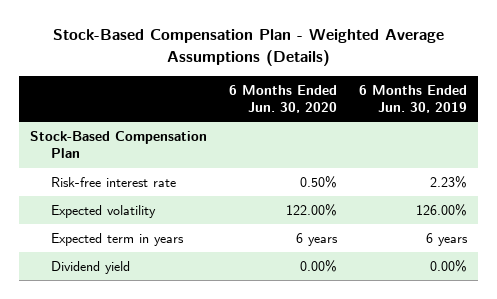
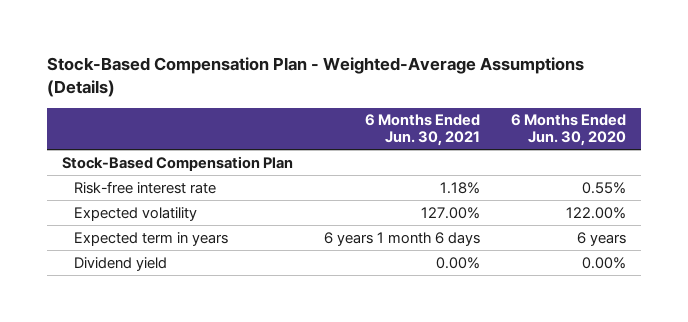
- Stock-Based Compensation Plan - Weighted Average Assumptions (Details)
+ Stock-Based Compensation Plan - Weighted-Average Assumptions (Details)
- | 6 Months Ended Jun. 30, 2020 | 6 Months Ended Jun. 30, 2019
+ | 6 Months Ended Jun. 30, 2021 | 6 Months Ended Jun. 30, 2020
- Risk-free interest rate | 0.50% | 2.23%
+ Risk-free interest rate | 1.18% | 0.55%

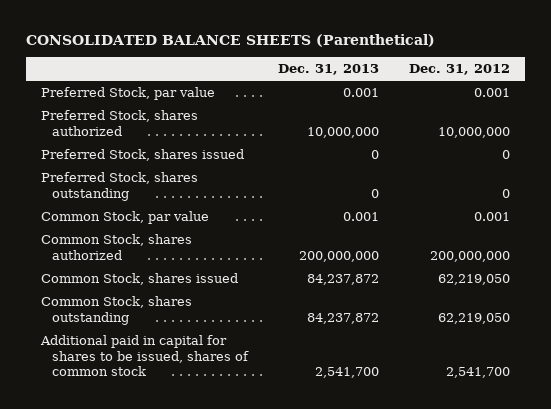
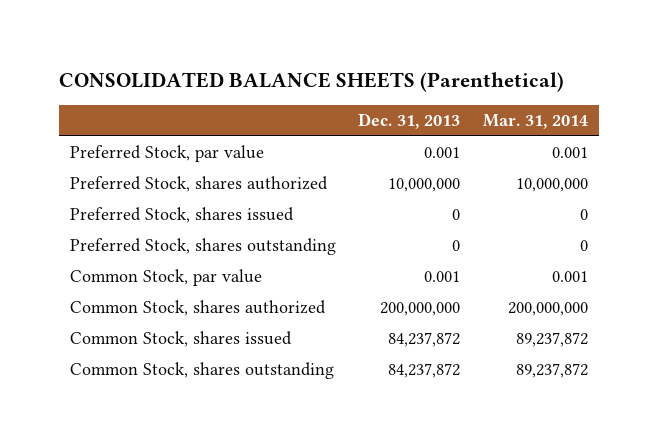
- | Dec. 31, 2013 | Dec. 31, 2012
+ | Dec. 31, 2013 | Mar. 31, 2014
- Additional paid in capital for shares to be issued, shares of common stock | 2,541,700 | 2,541,700

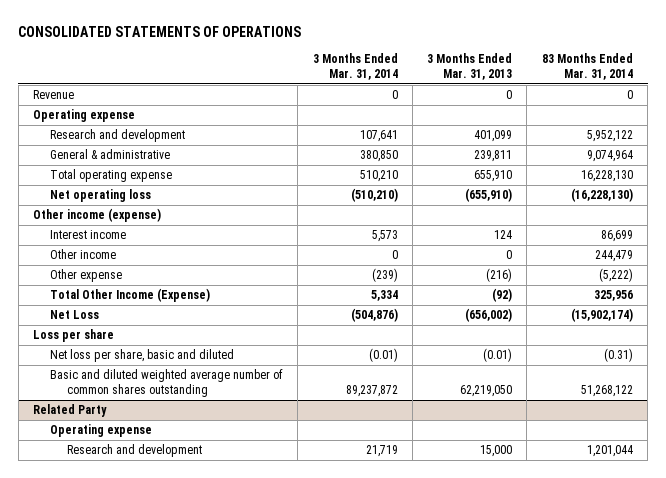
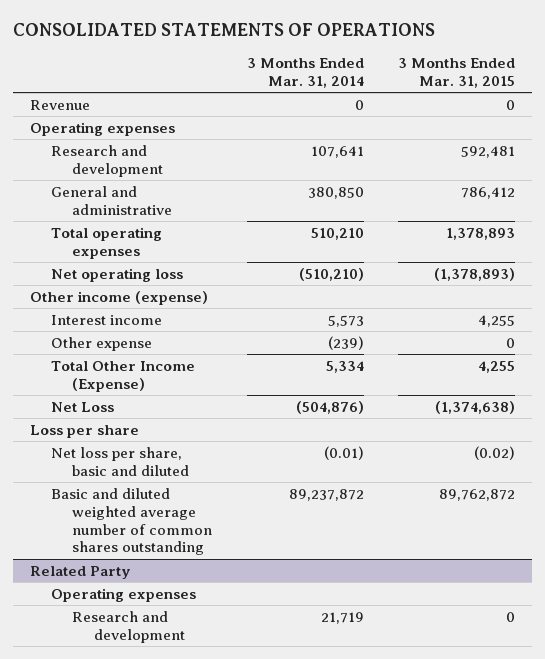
- | 3 Months Ended Mar. 31, 2014 | 3 Months Ended Mar. 31, 2013 | 83 Months Ended Mar. 31, 2014
+ | 3 Months Ended Mar. 31, 2014 | 3 Months Ended Mar. 31, 2015
- Operating expense
+ Operating expenses
- General & administrative | 380,850 | 239,811 | 9,074,964
- Total operating expense | 510,210 | 655,910 | 16,228,130
+ General and administrative | 380,850 | 786,412
+ Total operating expenses | 510,210 | 1,378,893
- Other income | 0 | 0 | 244,479
@ Related Party
- Operating expense
+ Operating expenses

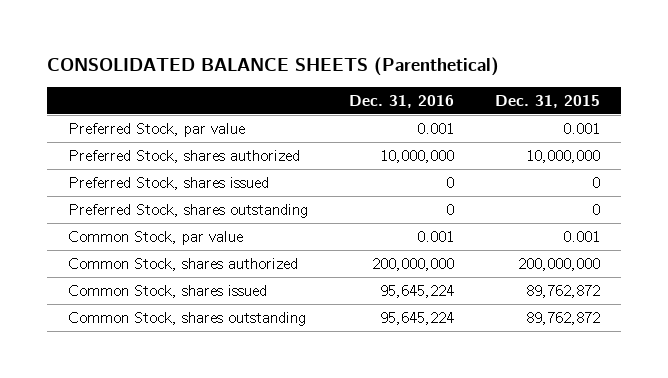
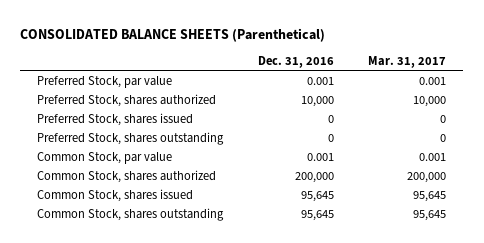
- | Dec. 31, 2016 | Dec. 31, 2015
+ | Dec. 31, 2016 | Mar. 31, 2017
- Preferred Stock, shares authorized | 10,000,000 | 10,000,000
+ Preferred Stock, shares authorized | 10,000 | 10,000
- Common Stock, shares authorized | 200,000,000 | 200,000,000
- Common Stock, shares issued | 95,645,224 | 89,762,872
- Common Stock, shares outstanding | 95,645,224 | 89,762,872
+ Common Stock, shares authorized | 200,000 | 200,000
+ Common Stock, shares issued | 95,645 | 95,645
+ Common Stock, shares outstanding | 95,645 | 95,645

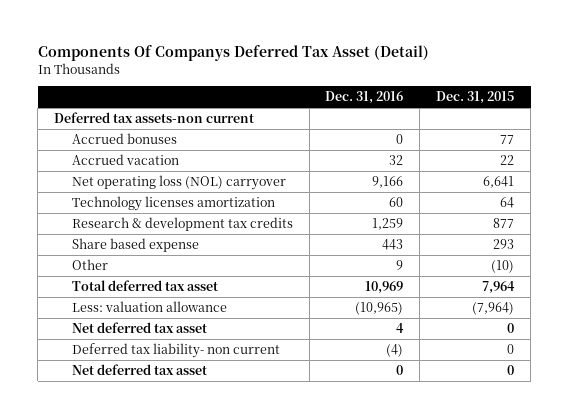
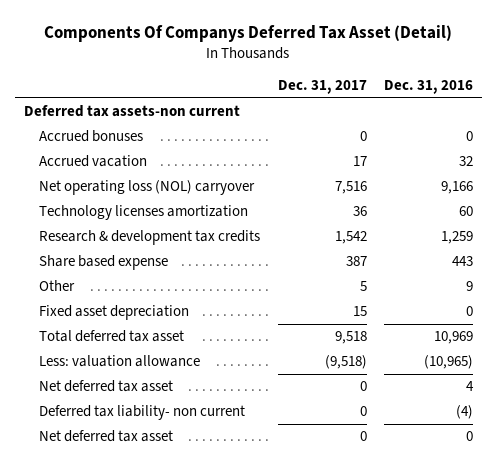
- | Dec. 31, 2016 | Dec. 31, 2015
+ | Dec. 31, 2017 | Dec. 31, 2016
+ Fixed asset depreciation | 15 | 0

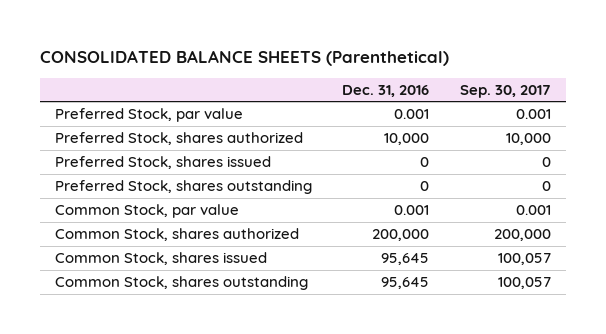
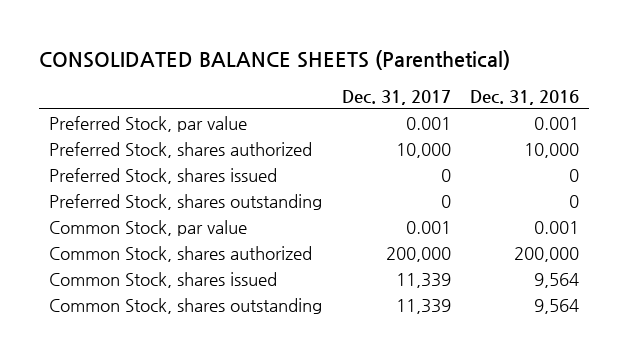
- | Dec. 31, 2016 | Sep. 30, 2017
+ | Dec. 31, 2017 | Dec. 31, 2016
- Common Stock, shares issued | 95,645 | 100,057
- Common Stock, shares outstanding | 95,645 | 100,057
+ Common Stock, shares issued | 11,339 | 9,564
+ Common Stock, shares outstanding | 11,339 | 9,564

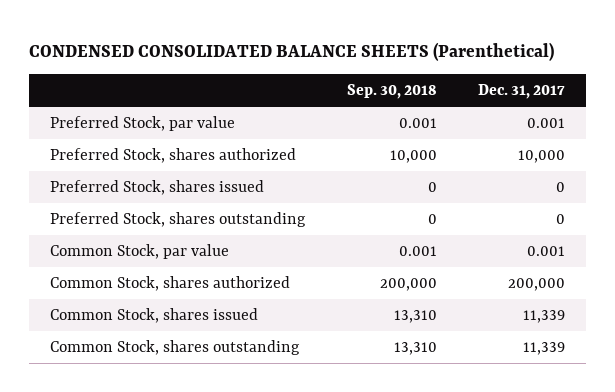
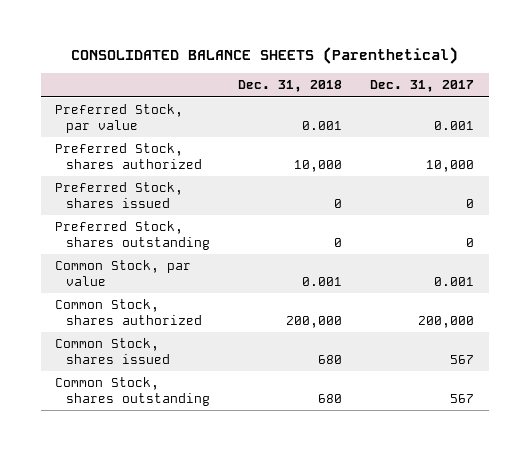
- CONDENSED CONSOLIDATED BALANCE SHEETS (Parenthetical)
+ CONSOLIDATED BALANCE SHEETS (Parenthetical)
- | Sep. 30, 2018 | Dec. 31, 2017
+ | Dec. 31, 2018 | Dec. 31, 2017
- Common Stock, shares issued | 13,310 | 11,339
- Common Stock, shares outstanding | 13,310 | 11,339
+ Common Stock, shares issued | 680 | 567
+ Common Stock, shares outstanding | 680 | 567

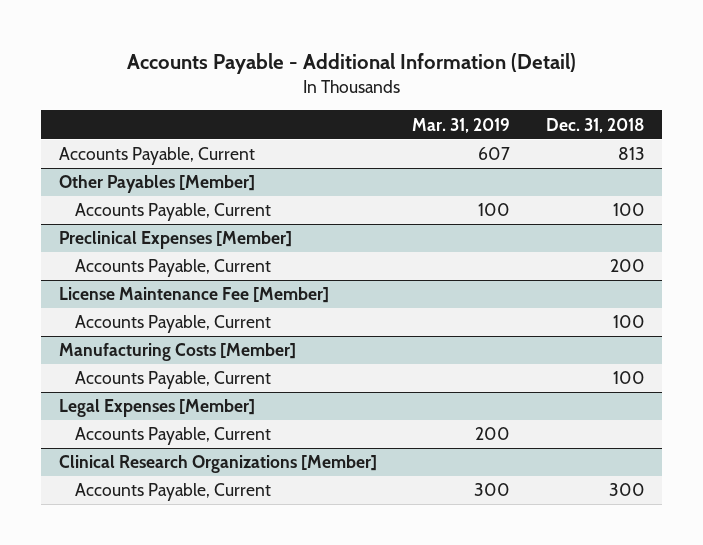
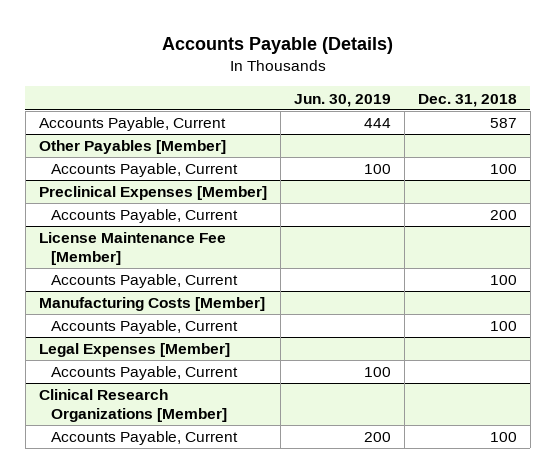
- Accounts Payable - Additional Information (Detail)
+ Accounts Payable (Details)
- | Mar. 31, 2019 | Dec. 31, 2018
+ | Jun. 30, 2019 | Dec. 31, 2018
- Accounts Payable, Current | 607 | 813
+ Accounts Payable, Current | 444 | 587
@ Clinical Research Organizations [Member]
- Accounts Payable, Current | 300 | 300
+ Accounts Payable, Current | 200 | 100

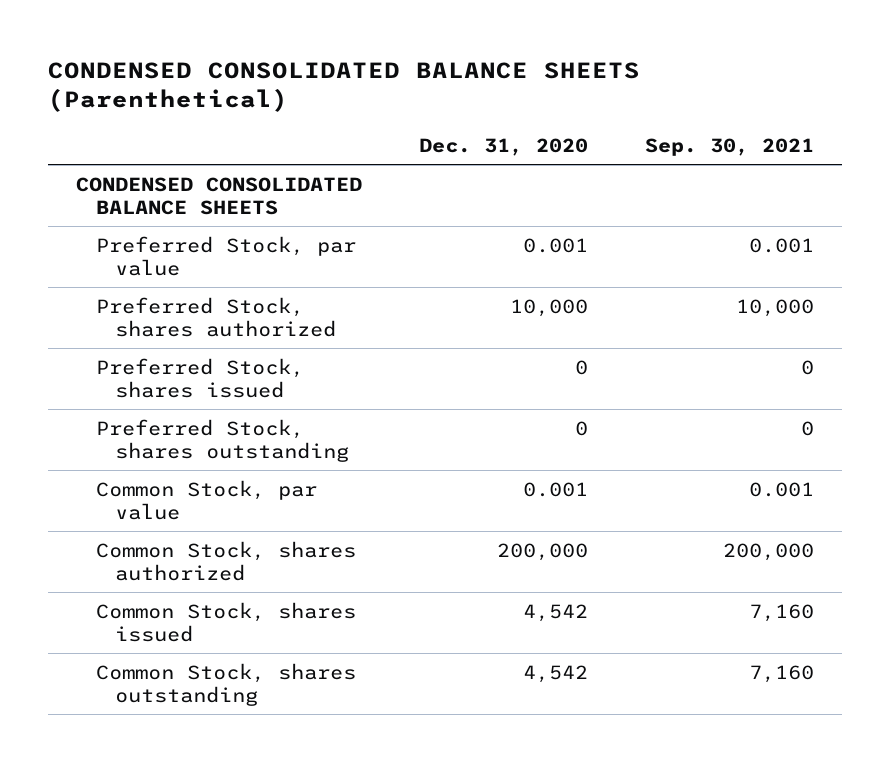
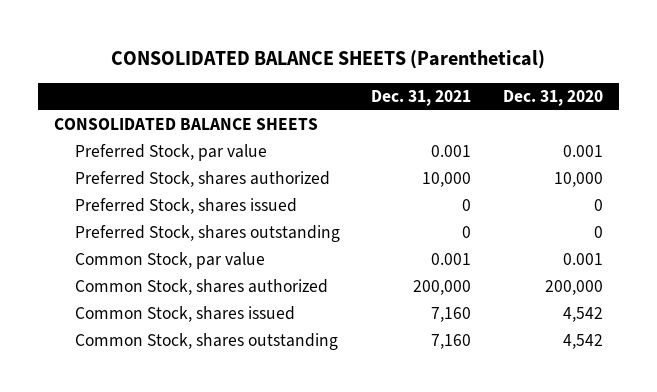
- CONDENSED CONSOLIDATED BALANCE SHEETS (Parenthetical)
+ CONSOLIDATED BALANCE SHEETS (Parenthetical)
- | Dec. 31, 2020 | Sep. 30, 2021
+ | Dec. 31, 2021 | Dec. 31, 2020
- CONDENSED CONSOLIDATED BALANCE SHEETS
+ CONSOLIDATED BALANCE SHEETS

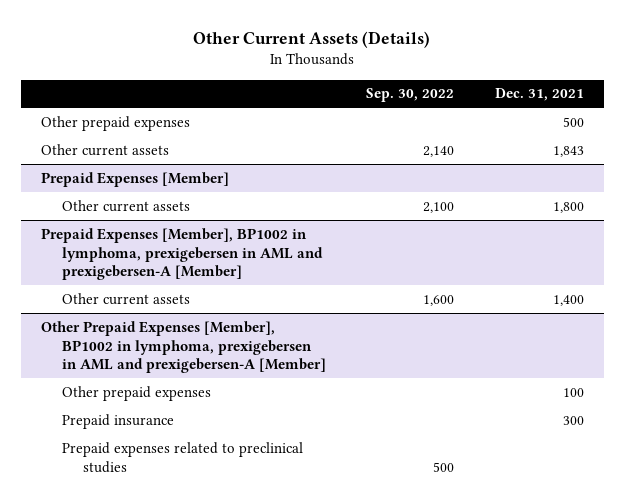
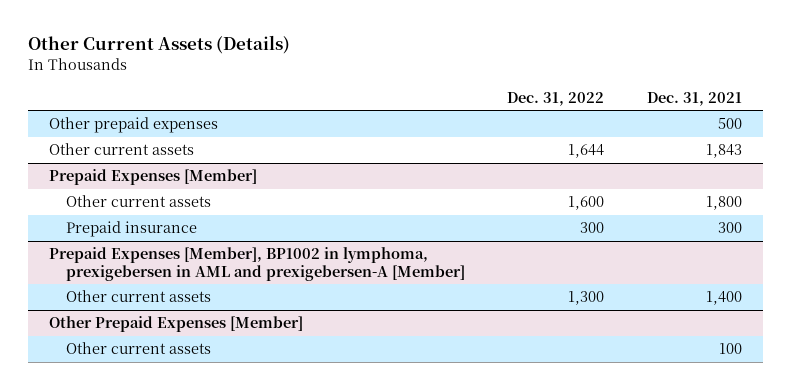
- | Sep. 30, 2022 | Dec. 31, 2021
+ | Dec. 31, 2022 | Dec. 31, 2021
@ Prepaid Expenses [Member]
+ Prepaid insurance | 300 | 300
- Other Prepaid Expenses [Member], BP1002 in lymphoma, prexigebersen in AML and prexigebersen-A [Member]
- Other prepaid expenses | | 100
- Prepaid insurance | | 300
- Prepaid expenses related to preclinical studies | 500 |
+ Other Prepaid Expenses [Member]
+ Other current assets | | 100

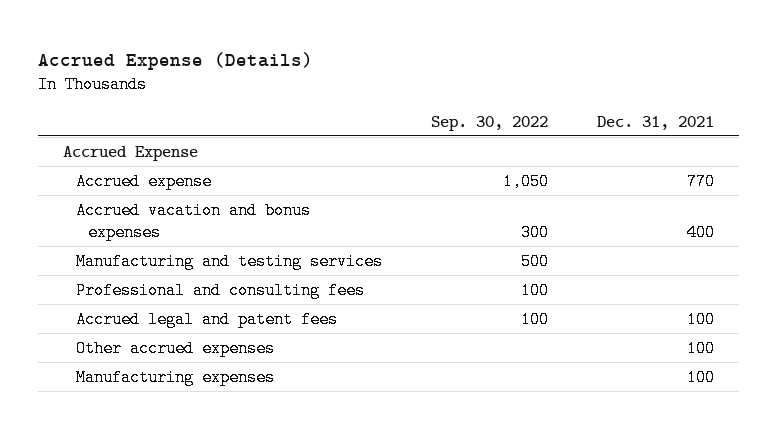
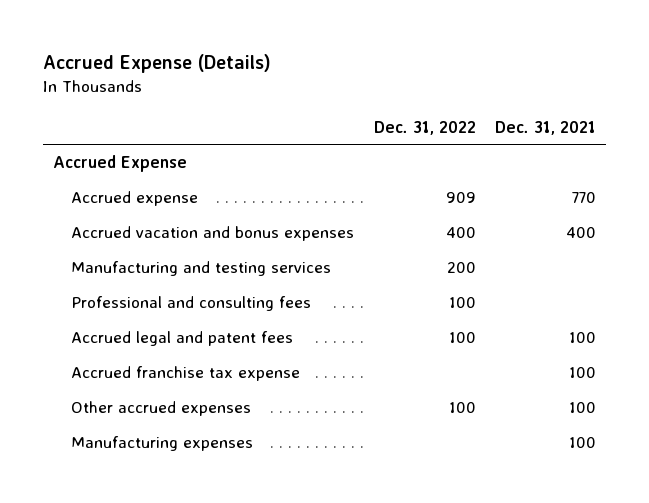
- | Sep. 30, 2022 | Dec. 31, 2021
+ | Dec. 31, 2022 | Dec. 31, 2021
+ Accrued franchise tax expense | | 100

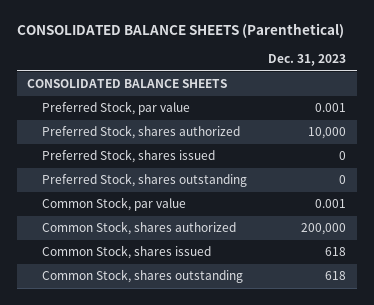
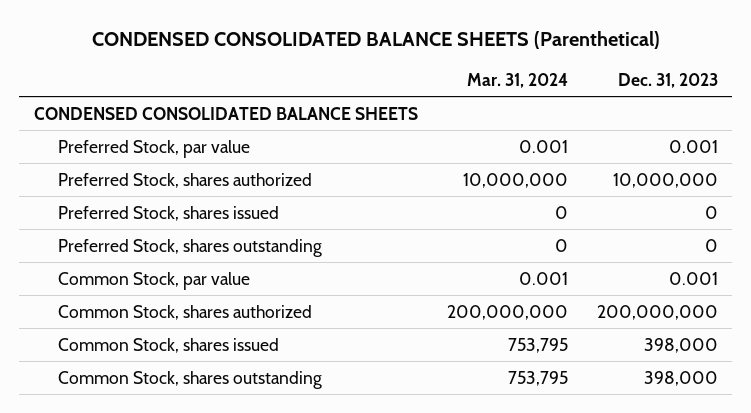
- CONSOLIDATED BALANCE SHEETS (Parenthetical)
+ CONDENSED CONSOLIDATED BALANCE SHEETS (Parenthetical)
- | Dec. 31, 2023
+ | Mar. 31, 2024 | Dec. 31, 2023
- CONSOLIDATED BALANCE SHEETS
+ CONDENSED CONSOLIDATED BALANCE SHEETS
- Preferred Stock, shares authorized | 10,000
+ Preferred Stock, shares authorized | 10,000,000 | 10,000,000
- Common Stock, shares authorized | 200,000
- Common Stock, shares issued | 618
- Common Stock, shares outstanding | 618
+ Common Stock, shares authorized | 200,000,000 | 200,000,000
+ Common Stock, shares issued | 753,795 | 398,000
+ Common Stock, shares outstanding | 753,795 | 398,000

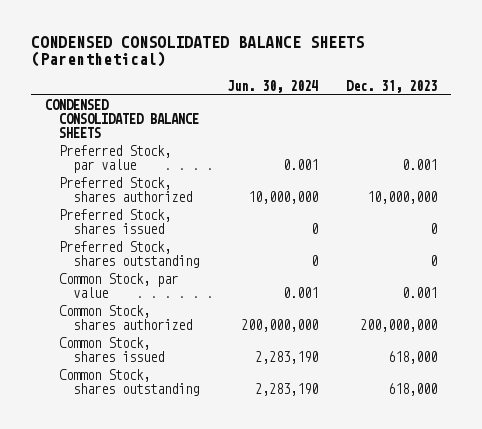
- | Mar. 31, 2024 | Dec. 31, 2023
+ | Jun. 30, 2024 | Dec. 31, 2023
- Common Stock, shares issued | 753,795 | 398,000
- Common Stock, shares outstanding | 753,795 | 398,000
+ Common Stock, shares issued | 2,283,190 | 618,000
+ Common Stock, shares outstanding | 2,283,190 | 618,000

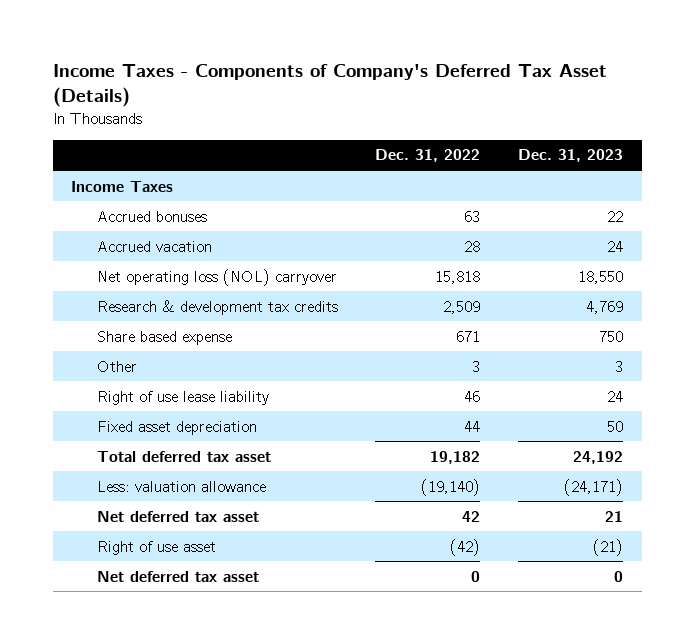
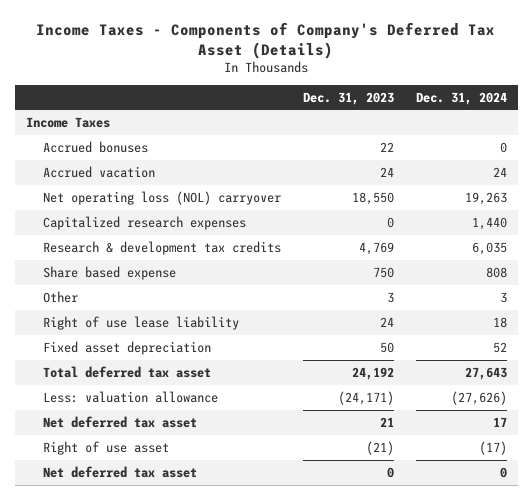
- | Dec. 31, 2022 | Dec. 31, 2023
+ | Dec. 31, 2023 | Dec. 31, 2024
+ Capitalized research expenses | 0 | 1,440

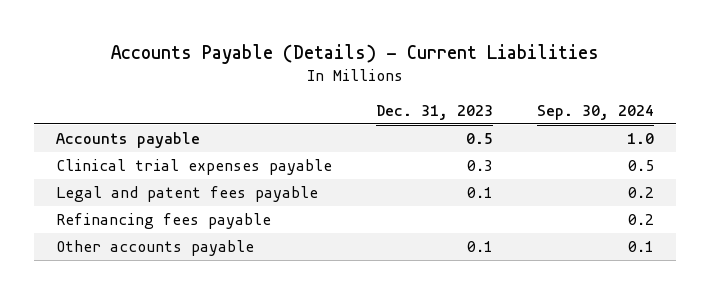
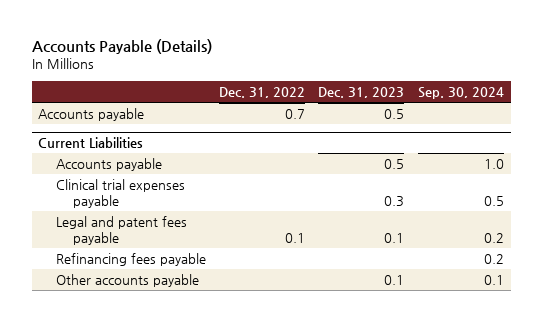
- Accounts Payable (Details) - Current Liabilities
+ Accounts Payable (Details)
- | Dec. 31, 2023 | Sep. 30, 2024
+ | Dec. 31, 2022 | Dec. 31, 2023 | Sep. 30, 2024
+ Accounts payable | 0.7 | 0.5 |
+ Current Liabilities

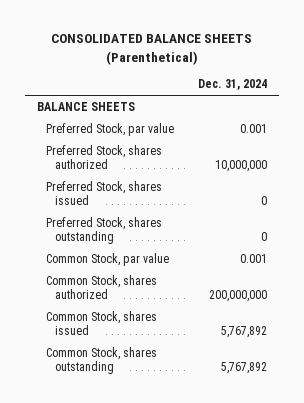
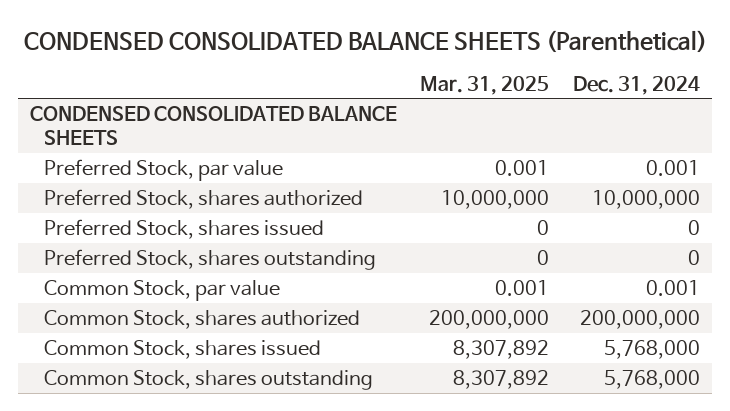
- CONSOLIDATED BALANCE SHEETS (Parenthetical)
+ CONDENSED CONSOLIDATED BALANCE SHEETS (Parenthetical)
- | Dec. 31, 2024
+ | Mar. 31, 2025 | Dec. 31, 2024
- BALANCE SHEETS
+ CONDENSED CONSOLIDATED BALANCE SHEETS
- Common Stock, shares issued | 5,767,892
- Common Stock, shares outstanding | 5,767,892
+ Common Stock, shares issued | 8,307,892 | 5,768,000
+ Common Stock, shares outstanding | 8,307,892 | 5,768,000

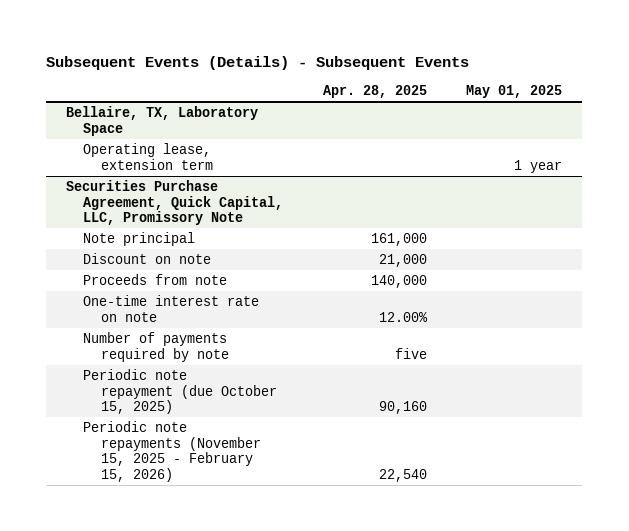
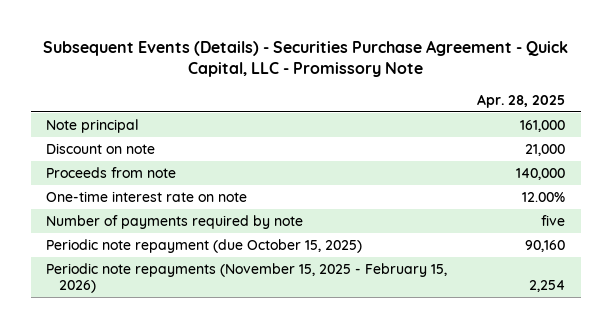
- Subsequent Events (Details) - Subsequent Events
+ Subsequent Events (Details) - Securities Purchase Agreement - Quick Capital, LLC - Promissory Note
- | Apr. 28, 2025 | May 01, 2025
+ | Apr. 28, 2025
- Bellaire, TX, Laboratory Space
- Operating lease, extension term | | 1 year
- Securities Purchase Agreement, Quick Capital, LLC, Promissory Note
- Periodic note repayments (November 15, 2025 - February 15, 2026) | 22,540 |
+ Periodic note repayments (November 15, 2025 - February 15, 2026) | 2,254

